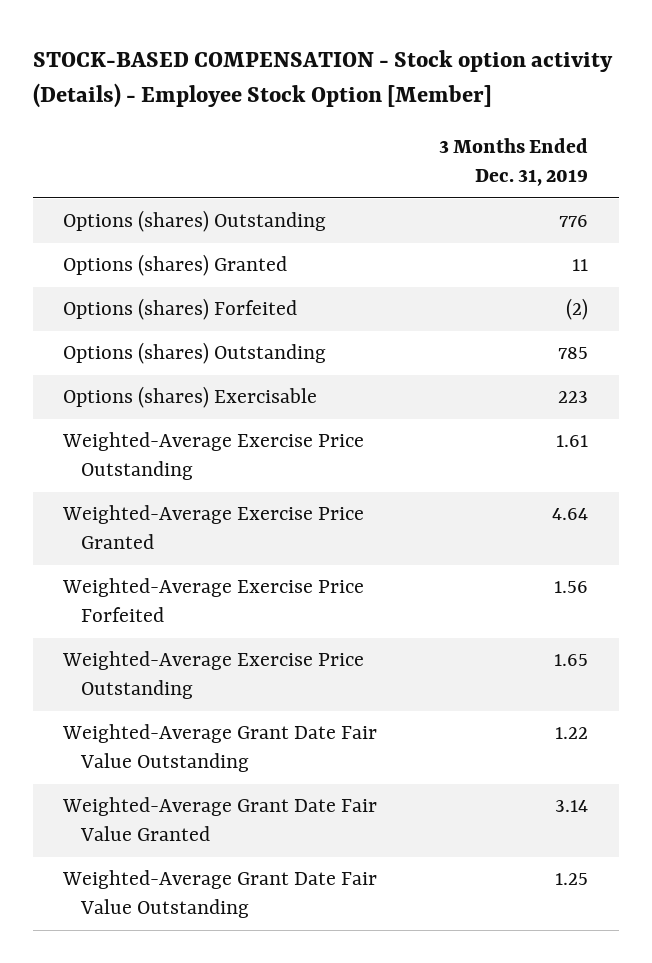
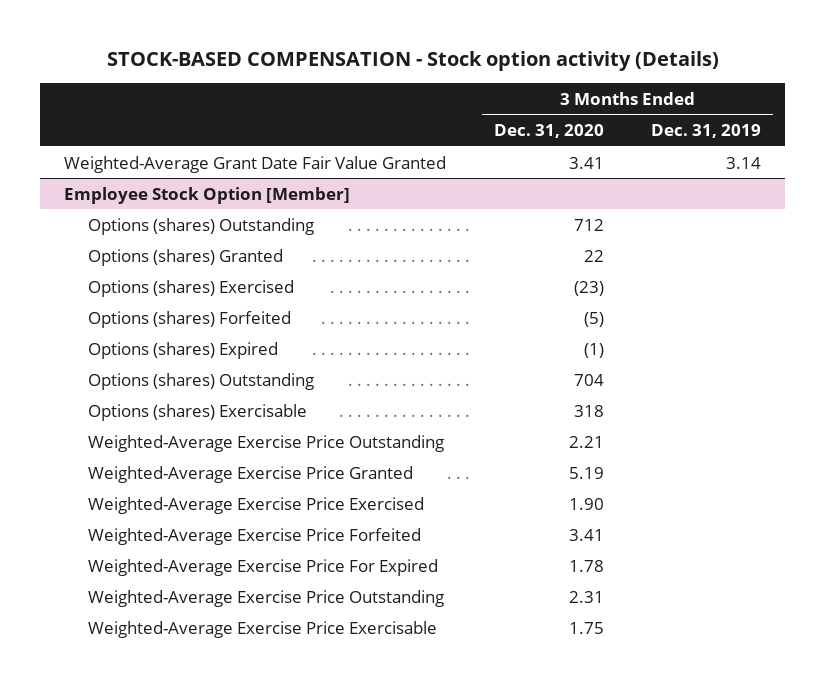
- STOCK-BASED COMPENSATION - Stock option activity (Details) - Employee Stock Option [Member]
+ STOCK-BASED COMPENSATION - Stock option activity (Details)
- | 3 Months Ended Dec. 31, 2019
+ | 3 Months Ended Dec. 31, 2020 | 3 Months Ended Dec. 31, 2019
- Options (shares) Outstanding | 776
- Options (shares) Granted | 11
- Options (shares) Forfeited | (2)
- Options (shares) Outstanding | 785
- Options (shares) Exercisable | 223
- Weighted-Average Exercise Price Outstanding | 1.61
- Weighted-Average Exercise Price Granted | 4.64
- Weighted-Average Exercise Price Forfeited | 1.56
- Weighted-Average Exercise Price Outstanding | 1.65
- Weighted-Average Grant Date Fair Value Outstanding | 1.22
- Weighted-Average Grant Date Fair Value Outstanding | 1.25
+ Employee Stock Option [Member]
+ Options (shares) Outstanding | 712 |
+ Options (shares) Granted | 22 |
+ Options (shares) Exercised | (23) |
+ Options (shares) Forfeited | (5) |
+ Options (shares) Expired | (1) |
+ Options (shares) Outstanding | 704 |
+ Options (shares) Exercisable | 318 |
+ Weighted-Average Exercise Price Outstanding | 2.21 |
+ Weighted-Average Exercise Price Granted | 5.19 |
+ Weighted-Average Exercise Price Exercised | 1.90 |
+ Weighted-Average Exercise Price Forfeited | 3.41 |
+ Weighted-Average Exercise Price For Expired | 1.78 |
+ Weighted-Average Exercise Price Outstanding | 2.31 |
+ Weighted-Average Exercise Price Exercisable | 1.75 |

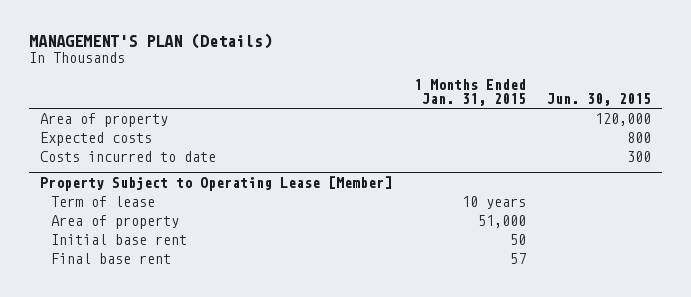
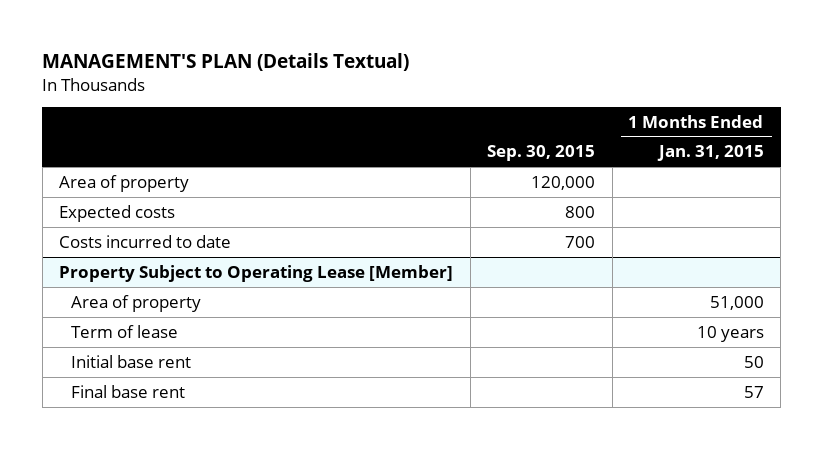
- MANAGEMENT'S PLAN (Details)
+ MANAGEMENT'S PLAN (Details Textual)
- | 1 Months Ended Jan. 31, 2015 | Jun. 30, 2015
+ | Sep. 30, 2015 | 1 Months Ended Jan. 31, 2015
@ Property Subject to Operating Lease [Member]
moved down: Term of lease | | 10 years

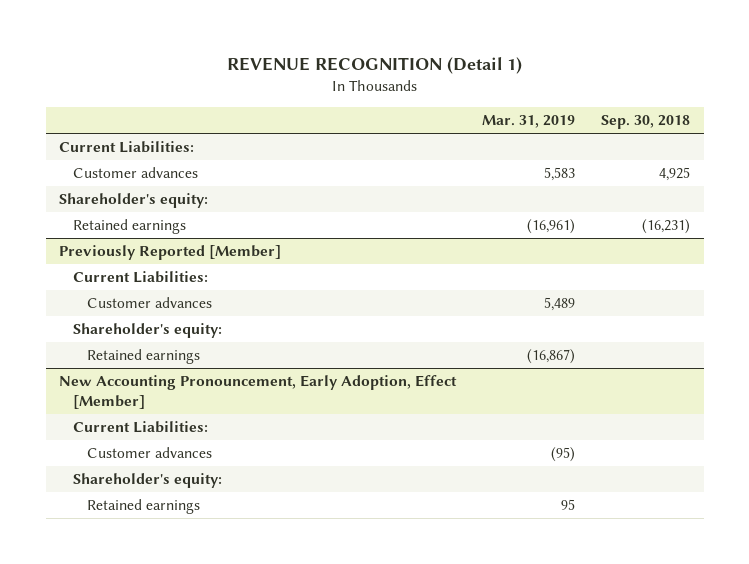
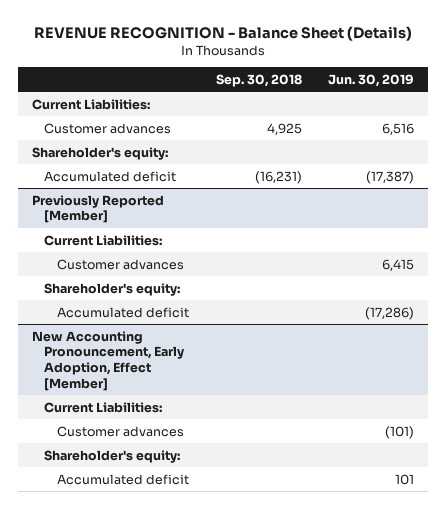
- REVENUE RECOGNITION (Detail 1)
+ REVENUE RECOGNITION - Balance Sheet (Details)
- | Mar. 31, 2019 | Sep. 30, 2018
+ | Sep. 30, 2018 | Jun. 30, 2019
- Retained earnings | (16,961) | (16,231)
+ Accumulated deficit | (16,231) | (17,387)
@ Previously Reported [Member]
- Retained earnings | (16,867) |
+ Accumulated deficit | | (17,286)
@ New Accounting Pronouncement, Early Adoption, Effect [Member]
- Retained earnings | 95 |
+ Accumulated deficit | | 101

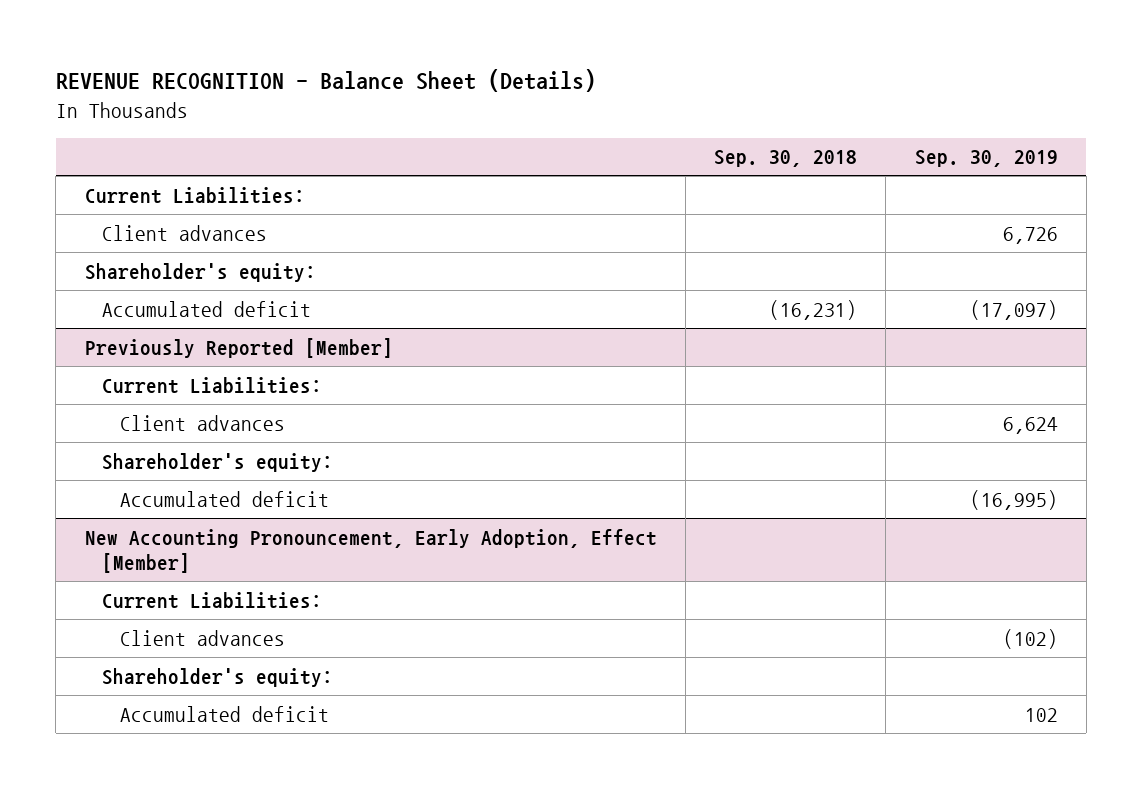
- | Sep. 30, 2018 | Jun. 30, 2019
+ | Sep. 30, 2018 | Sep. 30, 2019
- Customer advances | 4,925 | 6,516
+ Client advances | | 6,726
@ Previously Reported [Member]
- Customer advances | | 6,415
+ Client advances | | 6,624
@ New Accounting Pronouncement, Early Adoption, Effect [Member]
- Customer advances | | (101)
+ Client advances | | (102)

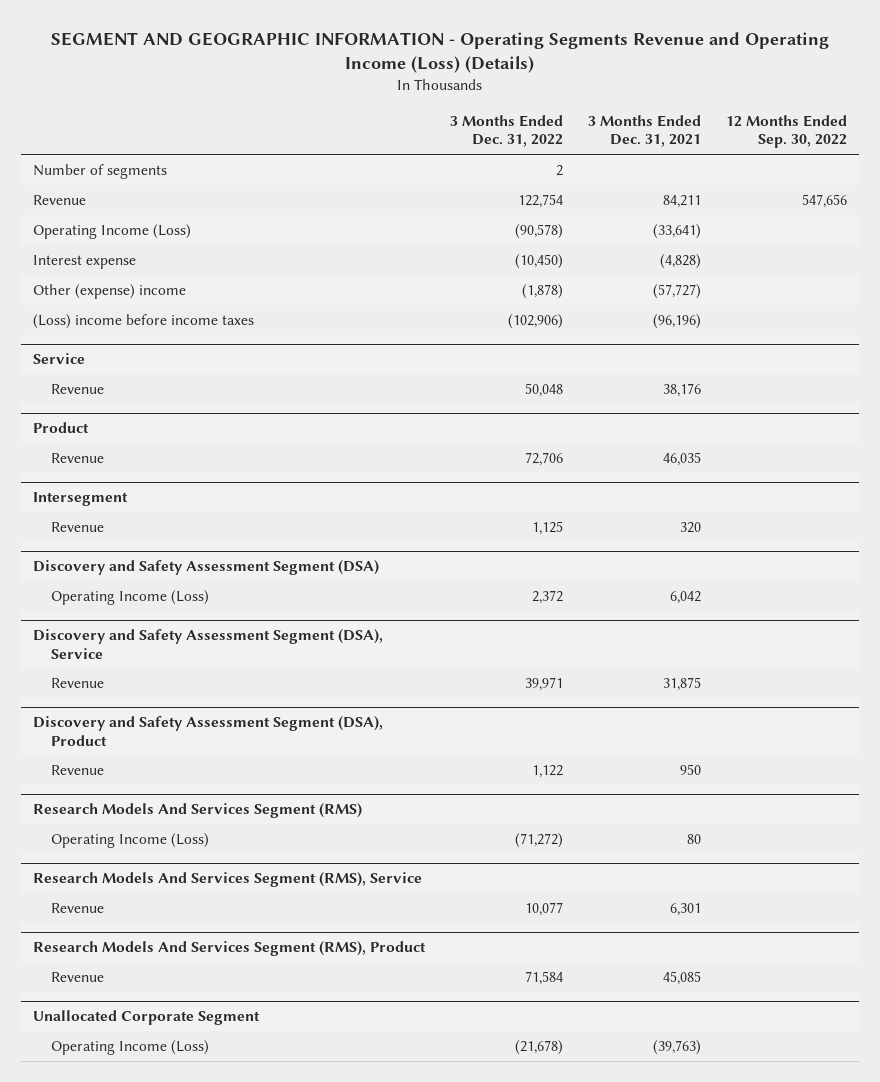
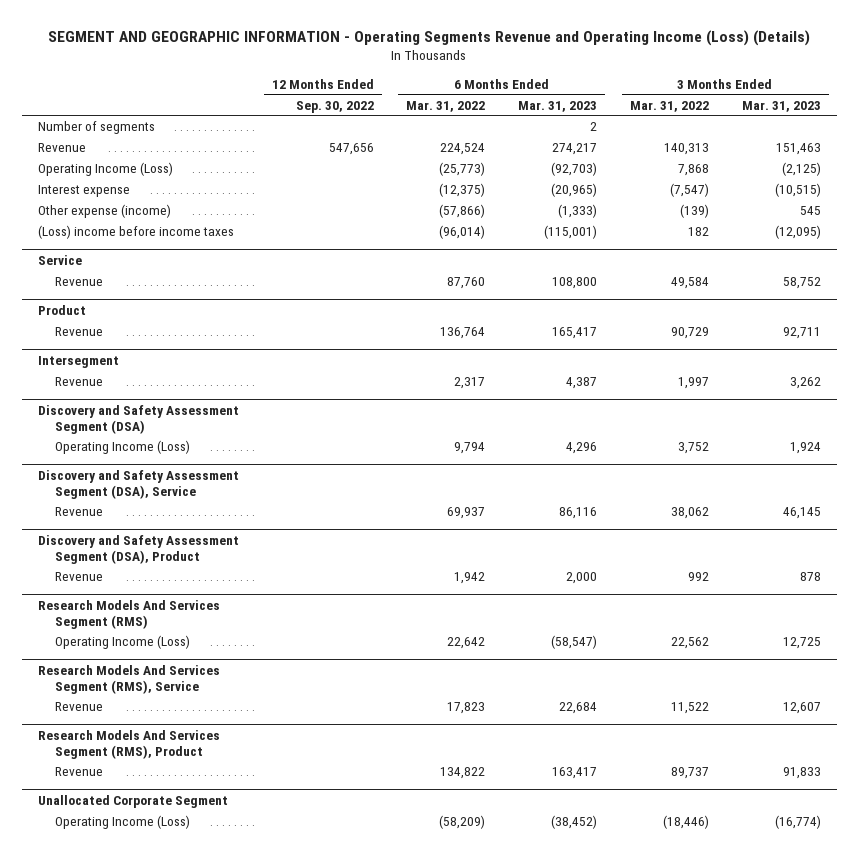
- | 3 Months Ended Dec. 31, 2022 | 3 Months Ended Dec. 31, 2021 | 12 Months Ended Sep. 30, 2022
+ | 12 Months Ended Sep. 30, 2022 | 6 Months Ended Mar. 31, 2022 | 6 Months Ended Mar. 31, 2023 | 3 Months Ended Mar. 31, 2022 | 3 Months Ended Mar. 31, 2023
- Other (expense) income | (1,878) | (57,727) |
+ Other expense (income) | | (57,866) | (1,333) | (139) | 545

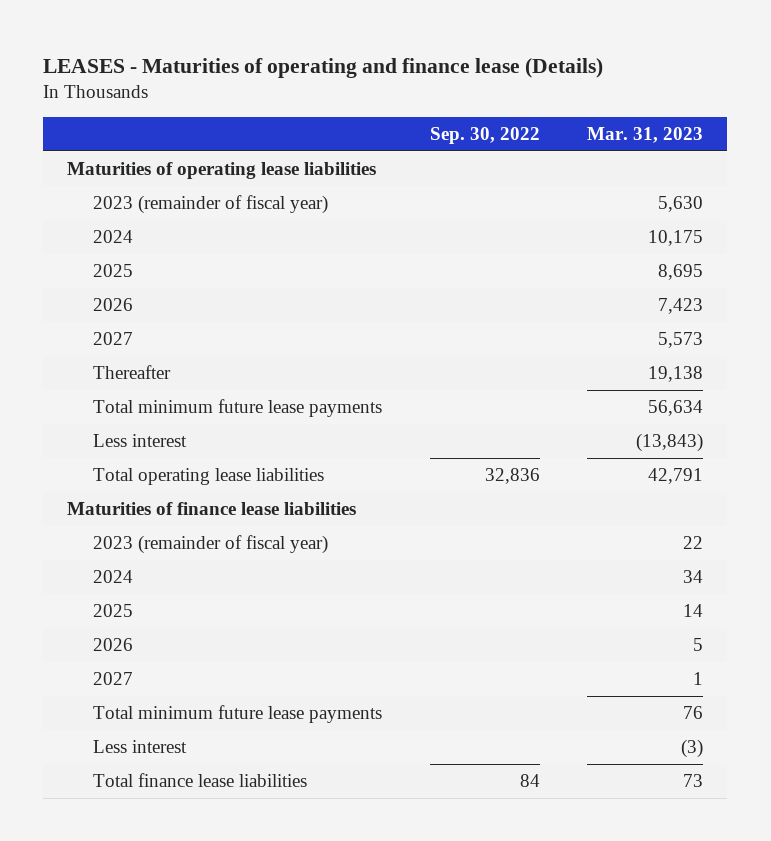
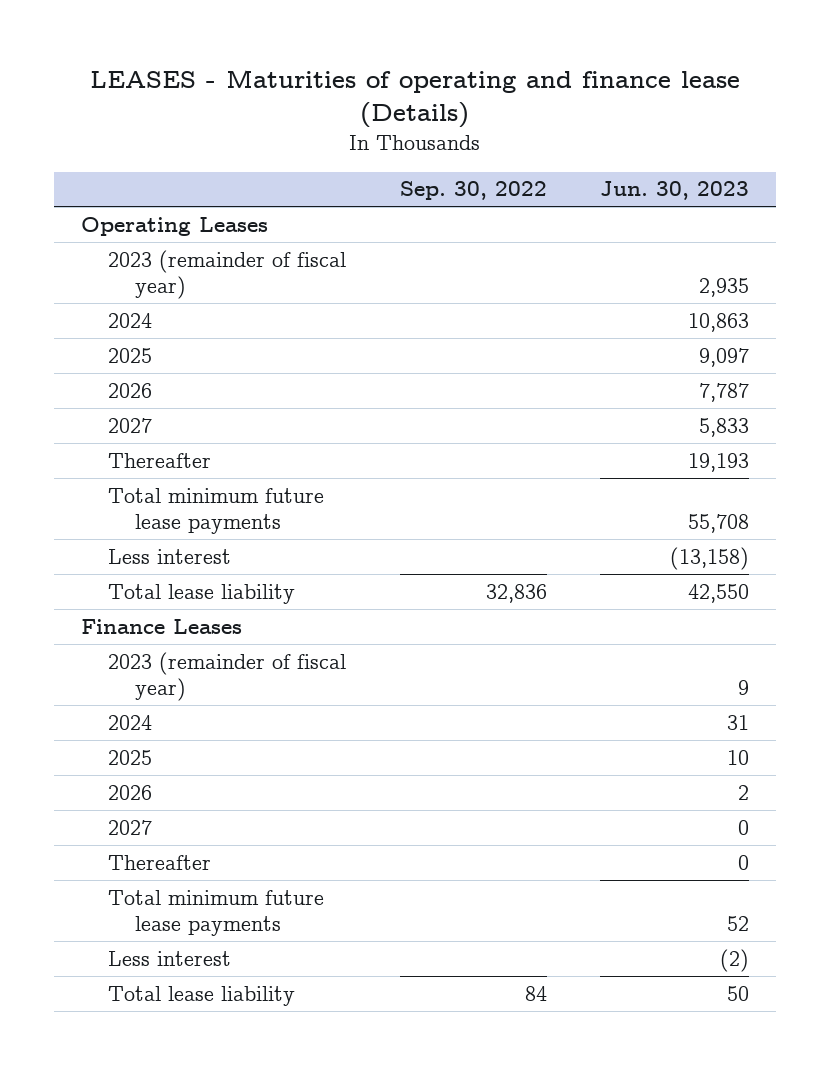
- | Sep. 30, 2022 | Mar. 31, 2023
+ | Sep. 30, 2022 | Jun. 30, 2023
- Maturities of operating lease liabilities
+ Operating Leases
- Total operating lease liabilities | 32,836 | 42,791
- Maturities of finance lease liabilities
+ Total lease liability | 32,836 | 42,550
+ Finance Leases
+ Thereafter | | 0
- Total finance lease liabilities | 84 | 73
+ Total lease liability | 84 | 50

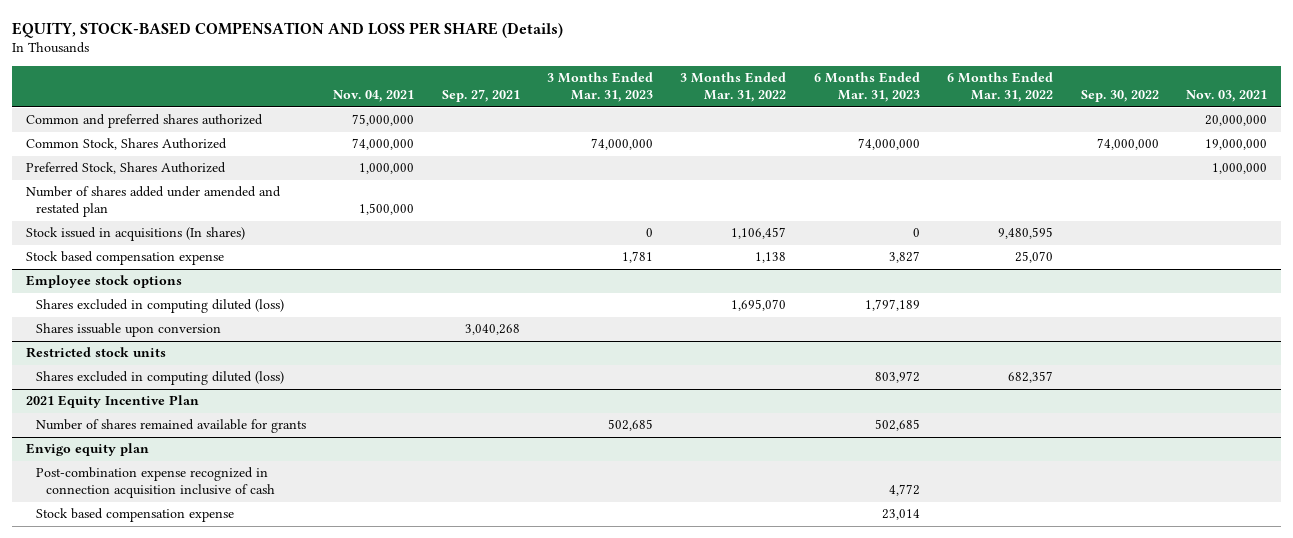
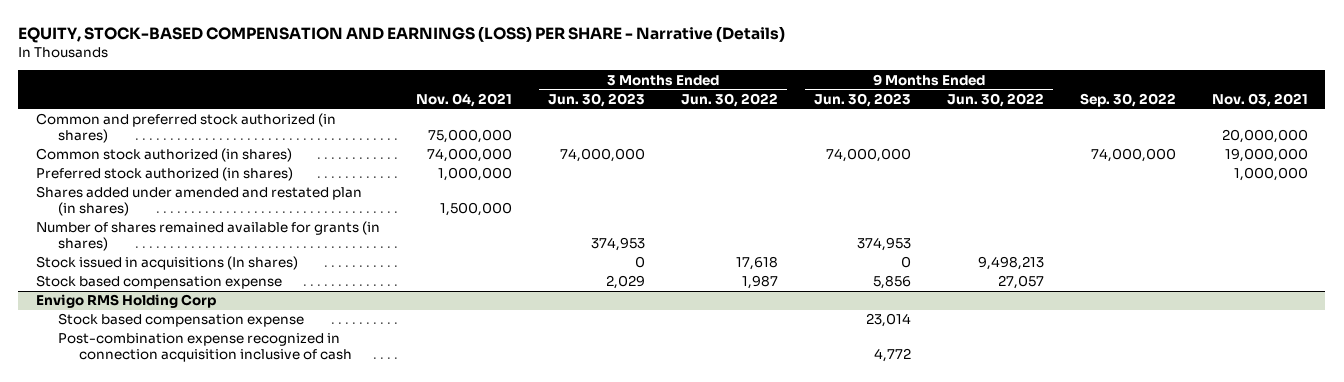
- EQUITY, STOCK-BASED COMPENSATION AND LOSS PER SHARE (Details)
+ EQUITY, STOCK-BASED COMPENSATION AND EARNINGS (LOSS) PER SHARE - Narrative (Details)
- | Nov. 04, 2021 | Sep. 27, 2021 | 3 Months Ended Mar. 31, 2023 | 3 Months Ended Mar. 31, 2022 | 6 Months Ended Mar. 31, 2023 | 6 Months Ended Mar. 31, 2022 | Sep. 30, 2022 | Nov. 03, 2021
+ | Nov. 04, 2021 | 3 Months Ended Jun. 30, 2023 | 3 Months Ended Jun. 30, 2022 | 9 Months Ended Jun. 30, 2023 | 9 Months Ended Jun. 30, 2022 | Sep. 30, 2022 | Nov. 03, 2021
- Common and preferred shares authorized | 75,000,000 | | | | | | | 20,000,000
- Common Stock, Shares Authorized | 74,000,000 | | 74,000,000 | | 74,000,000 | | 74,000,000 | 19,000,000
- Preferred Stock, Shares Authorized | 1,000,000 | | | | | | | 1,000,000
- Number of shares added under amended and restated plan | 1,500,000 | | | | | | |
+ Common and preferred stock authorized (in shares) | 75,000,000 | | | | | | 20,000,000
+ Common stock authorized (in shares) | 74,000,000 | 74,000,000 | | 74,000,000 | | 74,000,000 | 19,000,000
+ Preferred stock authorized (in shares) | 1,000,000 | | | | | | 1,000,000
+ Shares added under amended and restated plan (in shares) | 1,500,000 | | | | | |
+ Number of shares remained available for grants (in shares) | | 374,953 | | 374,953 | | |
- Employee stock options
- Shares excluded in computing diluted (loss) | | | | 1,695,070 | 1,797,189 | | |
- Shares issuable upon conversion | | 3,040,268 | | | | | |
- Restricted stock units
- Shares excluded in computing diluted (loss) | | | | | 803,972 | 682,357 | |
- 2021 Equity Incentive Plan
- Number of shares remained available for grants | | | 502,685 | | 502,685 | | |
- Envigo equity plan
- Post-combination expense recognized in connection acquisition inclusive of cash | | | | | 4,772 | | |
- Stock based compensation expense | | | | | 23,014 | | |
+ Envigo RMS Holding Corp
+ Stock based compensation expense | | | | 23,014 | | |
+ Post-combination expense recognized in connection acquisition inclusive of cash | | | | 4,772 | | |

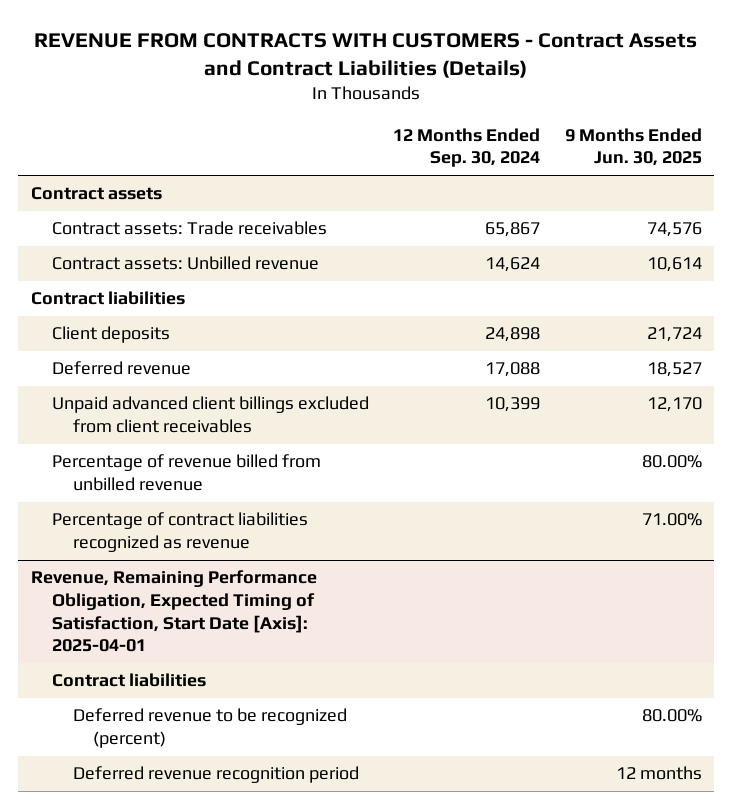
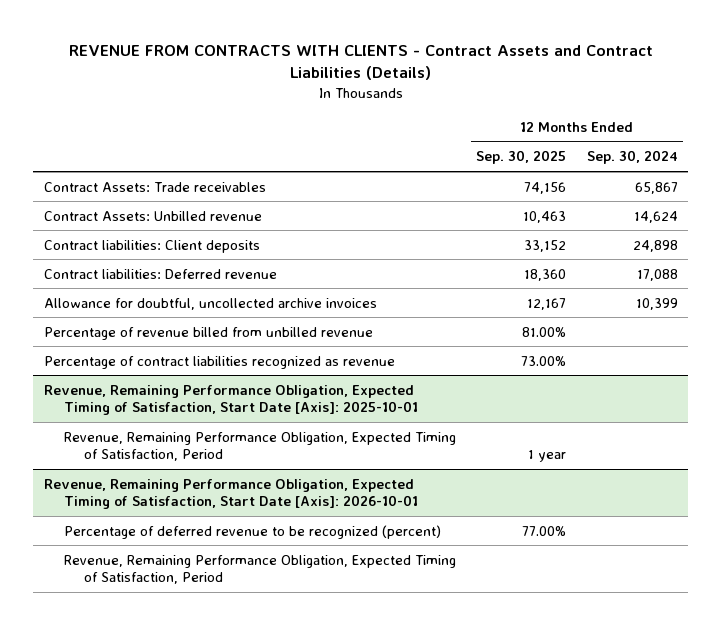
- REVENUE FROM CONTRACTS WITH CUSTOMERS - Contract Assets and Contract Liabilities (Details)
+ REVENUE FROM CONTRACTS WITH CLIENTS - Contract Assets and Contract Liabilities (Details)
- | 12 Months Ended Sep. 30, 2024 | 9 Months Ended Jun. 30, 2025
+ | 12 Months Ended Sep. 30, 2025 | 12 Months Ended Sep. 30, 2024
- Contract assets
- Contract assets: Trade receivables | 65,867 | 74,576
- Contract assets: Unbilled revenue | 14,624 | 10,614
- Contract liabilities
- Client deposits | 24,898 | 21,724
- Deferred revenue | 17,088 | 18,527
- Unpaid advanced client billings excluded from client receivables | 10,399 | 12,170
+ Contract Assets: Trade receivables | 74,156 | 65,867
+ Contract Assets: Unbilled revenue | 10,463 | 14,624
+ Contract liabilities: Client deposits | 33,152 | 24,898
+ Contract liabilities: Deferred revenue | 18,360 | 17,088
+ Allowance for doubtful, uncollected archive invoices | 12,167 | 10,399
- Revenue, Remaining Performance Obligation, Expected Timing of Satisfaction, Start Date [Axis]: 2025-04-01
- Contract liabilities
- Deferred revenue to be recognized (percent) | | 80.00%
- Deferred revenue recognition period | | 12 months
+ Revenue, Remaining Performance Obligation, Expected Timing of Satisfaction, Start Date [Axis]: 2025-10-01
+ Revenue, Remaining Performance Obligation, Expected Timing of Satisfaction, Period | 1 year |
+ Revenue, Remaining Performance Obligation, Expected Timing of Satisfaction, Start Date [Axis]: 2026-10-01
+ Percentage of deferred revenue to be recognized (percent) | 77.00% |
+ Revenue, Remaining Performance Obligation, Expected Timing of Satisfaction, Period

